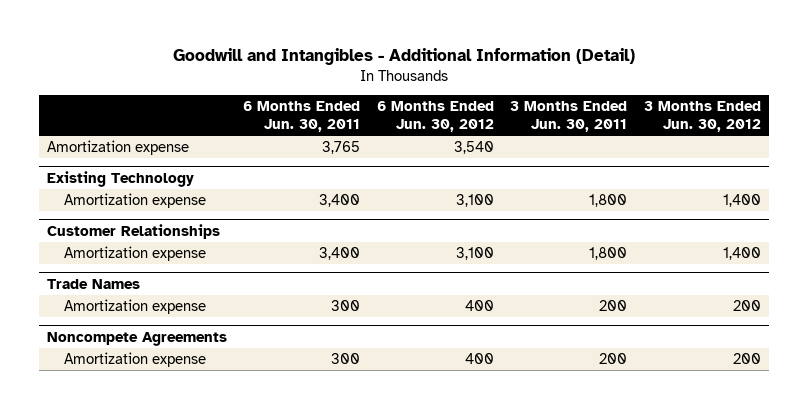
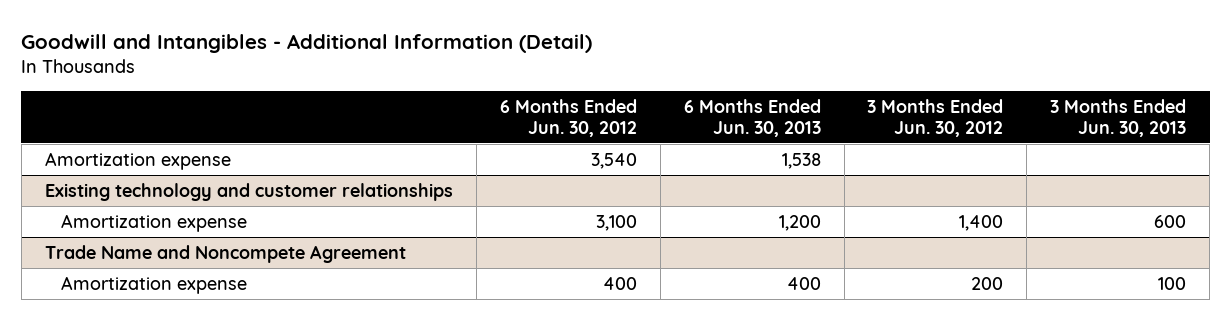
- | 6 Months Ended Jun. 30, 2011 | 6 Months Ended Jun. 30, 2012 | 3 Months Ended Jun. 30, 2011 | 3 Months Ended Jun. 30, 2012
+ | 6 Months Ended Jun. 30, 2012 | 6 Months Ended Jun. 30, 2013 | 3 Months Ended Jun. 30, 2012 | 3 Months Ended Jun. 30, 2013
- Existing Technology
- Amortization expense | 3,400 | 3,100 | 1,800 | 1,400
- Customer Relationships
+ Existing technology and customer relationships
- Trade Names
- Amortization expense | 300 | 400 | 200 | 200
- Noncompete Agreements
+ Trade Name and Noncompete Agreement

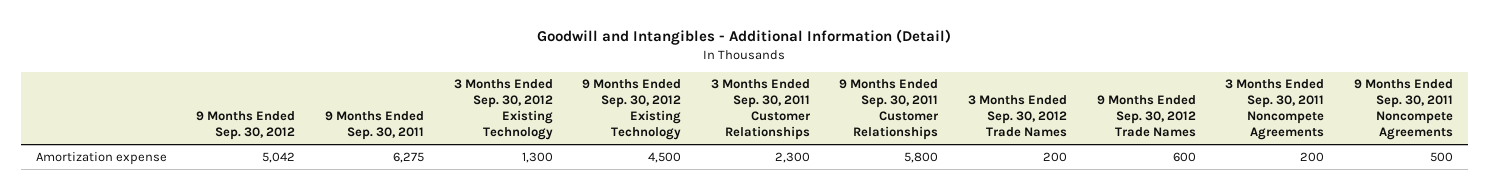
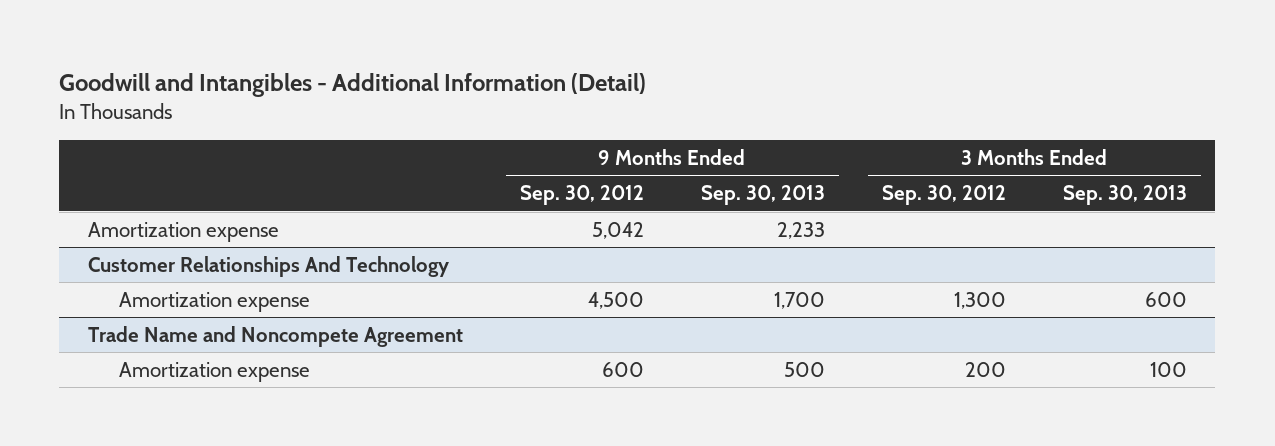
- | 9 Months Ended Sep. 30, 2012 | 9 Months Ended Sep. 30, 2011 | 3 Months Ended Sep. 30, 2012 Existing Technology | 9 Months Ended Sep. 30, 2012 Existing Technology | 3 Months Ended Sep. 30, 2011 Customer Relationships | 9 Months Ended Sep. 30, 2011 Customer Relationships | 3 Months Ended Sep. 30, 2012 Trade Names | 9 Months Ended Sep. 30, 2012 Trade Names | 3 Months Ended Sep. 30, 2011 Noncompete Agreements | 9 Months Ended Sep. 30, 2011 Noncompete Agreements
+ | 9 Months Ended Sep. 30, 2012 | 9 Months Ended Sep. 30, 2013 | 3 Months Ended Sep. 30, 2012 | 3 Months Ended Sep. 30, 2013
+ Customer Relationships And Technology
+ Amortization expense | 4,500 | 1,700 | 1,300 | 600
+ Trade Name and Noncompete Agreement
+ Amortization expense | 600 | 500 | 200 | 100

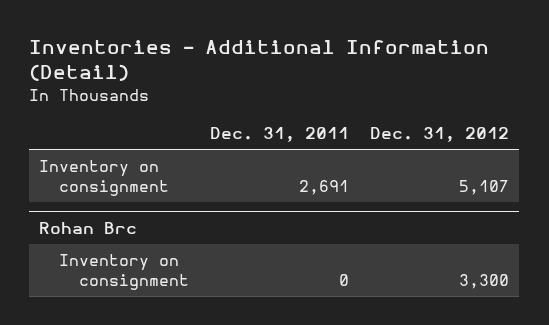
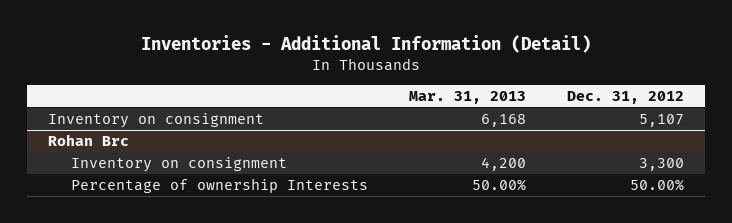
- | Dec. 31, 2011 | Dec. 31, 2012
+ | Mar. 31, 2013 | Dec. 31, 2012
@ Rohan Brc
+ Percentage of ownership Interests | 50.00% | 50.00%

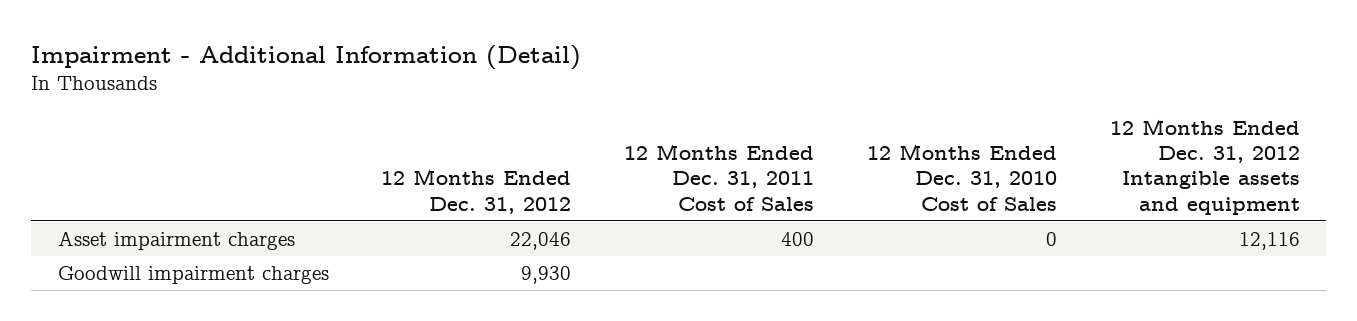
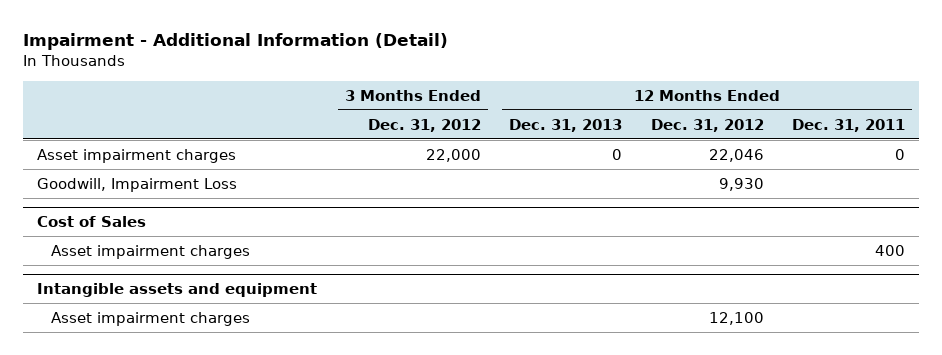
- | 12 Months Ended Dec. 31, 2012 | 12 Months Ended Dec. 31, 2011 Cost of Sales | 12 Months Ended Dec. 31, 2010 Cost of Sales | 12 Months Ended Dec. 31, 2012 Intangible assets and equipment
+ | 3 Months Ended Dec. 31, 2012 | 12 Months Ended Dec. 31, 2013 | 12 Months Ended Dec. 31, 2012 | 12 Months Ended Dec. 31, 2011
- Goodwill impairment charges | 9,930 | | |
+ Goodwill, Impairment Loss | | | 9,930 |
+ Cost of Sales
+ Asset impairment charges | | | | 400
+ Intangible assets and equipment
+ Asset impairment charges | | | 12,100 |

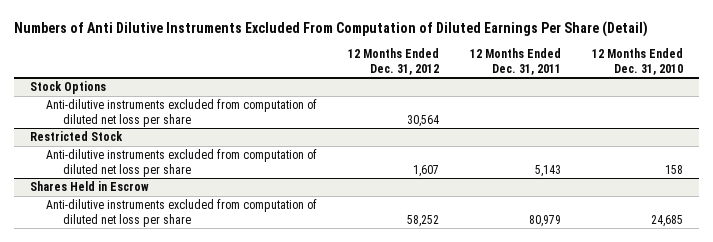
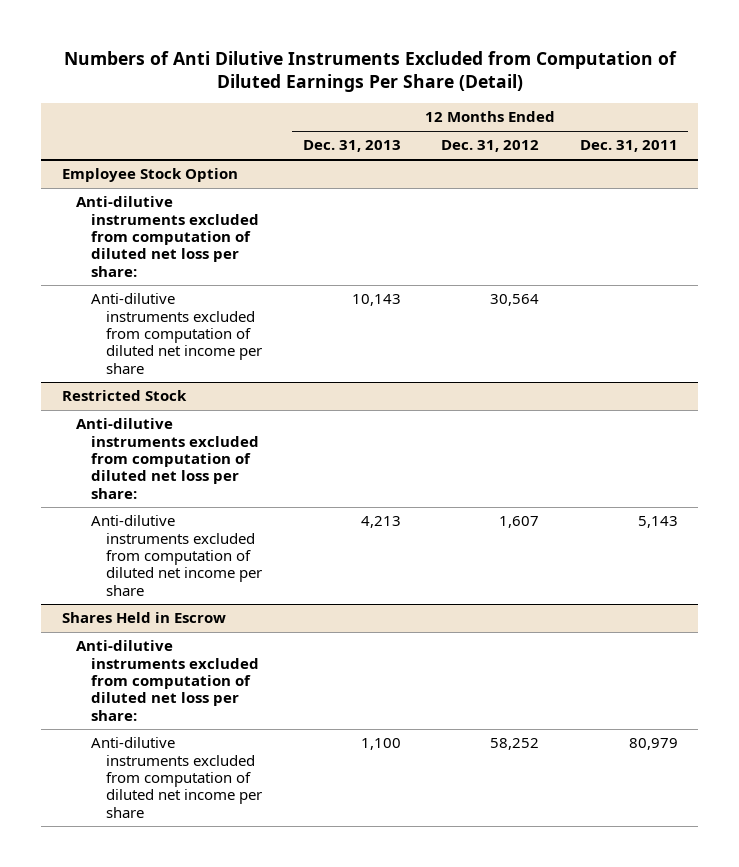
- Numbers of Anti Dilutive Instruments Excluded From Computation of Diluted Earnings Per Share (Detail)
+ Numbers of Anti Dilutive Instruments Excluded from Computation of Diluted Earnings Per Share (Detail)
- | 12 Months Ended Dec. 31, 2012 | 12 Months Ended Dec. 31, 2011 | 12 Months Ended Dec. 31, 2010
+ | 12 Months Ended Dec. 31, 2013 | 12 Months Ended Dec. 31, 2012 | 12 Months Ended Dec. 31, 2011
- Stock Options
- Anti-dilutive instruments excluded from computation of diluted net loss per share | 30,564 | |
+ Employee Stock Option
+ Anti-dilutive instruments excluded from computation of diluted net loss per share:
+ Anti-dilutive instruments excluded from computation of diluted net income per share | 10,143 | 30,564 |
@ Restricted Stock
- Anti-dilutive instruments excluded from computation of diluted net loss per share | 1,607 | 5,143 | 158
+ Anti-dilutive instruments excluded from computation of diluted net loss per share:
+ Anti-dilutive instruments excluded from computation of diluted net income per share | 4,213 | 1,607 | 5,143
@ Shares Held in Escrow
- Anti-dilutive instruments excluded from computation of diluted net loss per share | 58,252 | 80,979 | 24,685
+ Anti-dilutive instruments excluded from computation of diluted net loss per share:
+ Anti-dilutive instruments excluded from computation of diluted net income per share | 1,100 | 58,252 | 80,979

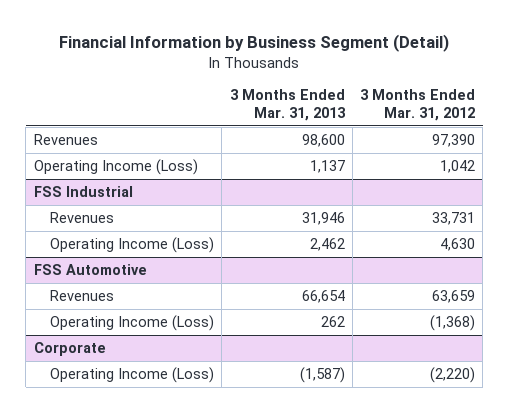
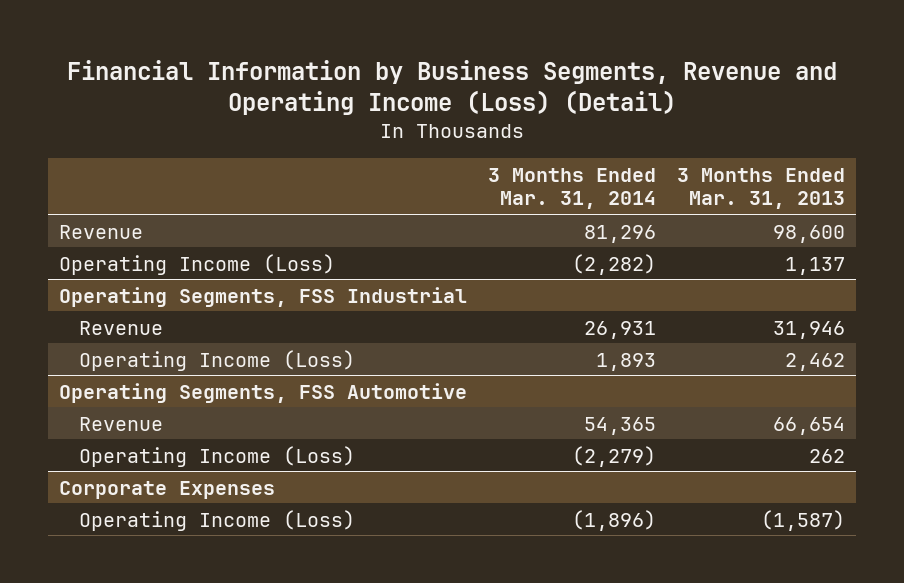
- Financial Information by Business Segment (Detail)
+ Financial Information by Business Segments, Revenue and Operating Income (Loss) (Detail)
- | 3 Months Ended Mar. 31, 2013 | 3 Months Ended Mar. 31, 2012
+ | 3 Months Ended Mar. 31, 2014 | 3 Months Ended Mar. 31, 2013
- Revenues | 98,600 | 97,390
+ Revenue | 81,296 | 98,600
- FSS Industrial
- Revenues | 31,946 | 33,731
+ Operating Segments, FSS Industrial
+ Revenue | 26,931 | 31,946
- FSS Automotive
- Revenues | 66,654 | 63,659
+ Operating Segments, FSS Automotive
+ Revenue | 54,365 | 66,654
- Corporate
+ Corporate Expenses

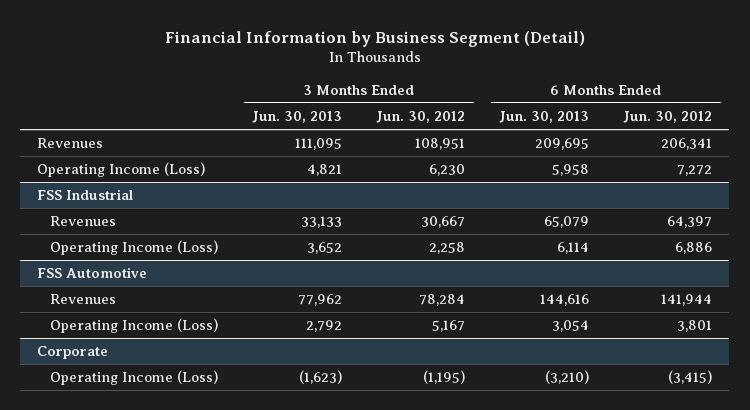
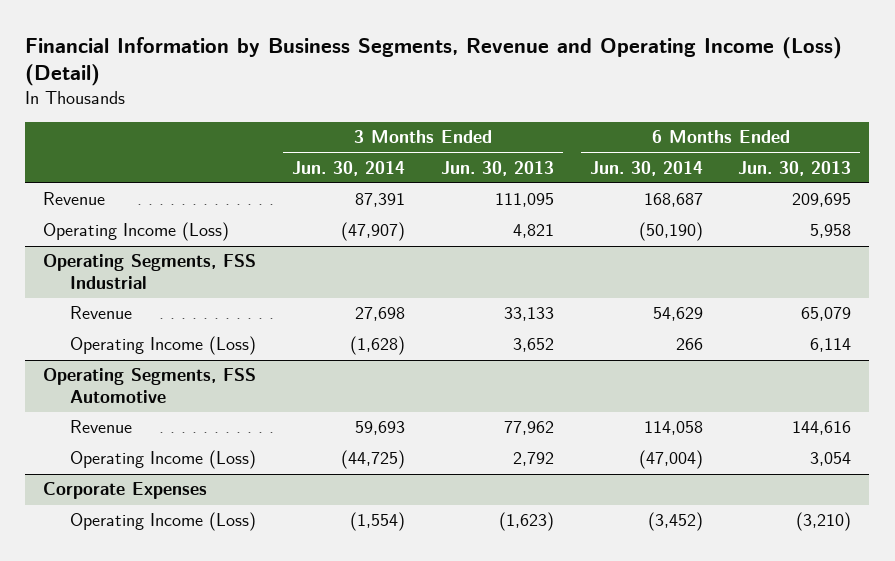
- Financial Information by Business Segment (Detail)
+ Financial Information by Business Segments, Revenue and Operating Income (Loss) (Detail)
- | 3 Months Ended Jun. 30, 2013 | 3 Months Ended Jun. 30, 2012 | 6 Months Ended Jun. 30, 2013 | 6 Months Ended Jun. 30, 2012
+ | 3 Months Ended Jun. 30, 2014 | 3 Months Ended Jun. 30, 2013 | 6 Months Ended Jun. 30, 2014 | 6 Months Ended Jun. 30, 2013
- Revenues | 111,095 | 108,951 | 209,695 | 206,341
+ Revenue | 87,391 | 111,095 | 168,687 | 209,695
- FSS Industrial
- Revenues | 33,133 | 30,667 | 65,079 | 64,397
+ Operating Segments, FSS Industrial
+ Revenue | 27,698 | 33,133 | 54,629 | 65,079
- FSS Automotive
- Revenues | 77,962 | 78,284 | 144,616 | 141,944
+ Operating Segments, FSS Automotive
+ Revenue | 59,693 | 77,962 | 114,058 | 144,616
- Corporate
+ Corporate Expenses

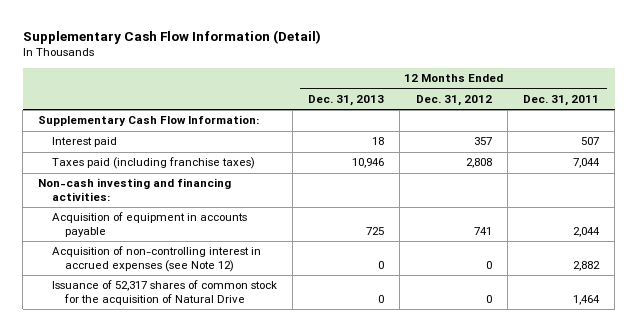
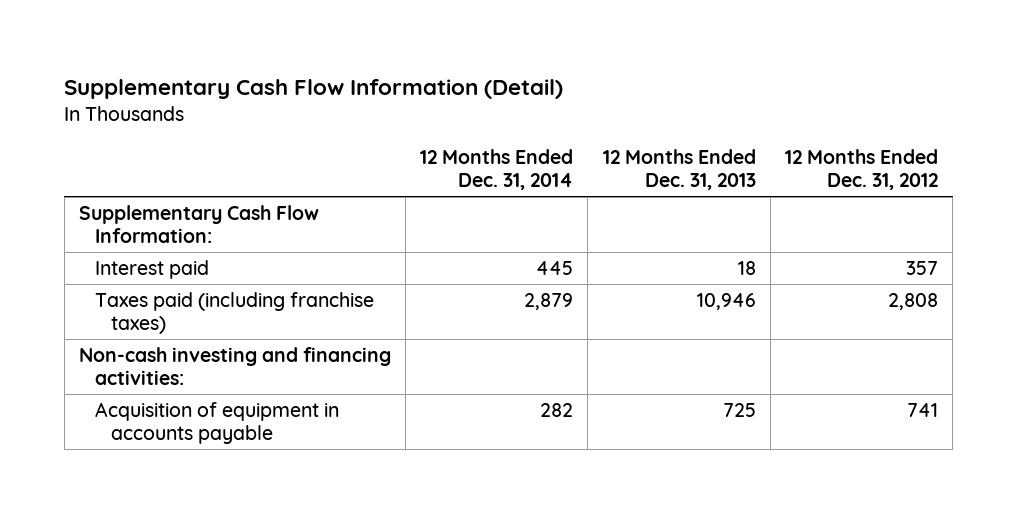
- | 12 Months Ended Dec. 31, 2013 | 12 Months Ended Dec. 31, 2012 | 12 Months Ended Dec. 31, 2011
+ | 12 Months Ended Dec. 31, 2014 | 12 Months Ended Dec. 31, 2013 | 12 Months Ended Dec. 31, 2012
- Acquisition of non-controlling interest in accrued expenses (see Note 12) | 0 | 0 | 2,882
- Issuance of 52,317 shares of common stock for the acquisition of Natural Drive | 0 | 0 | 1,464

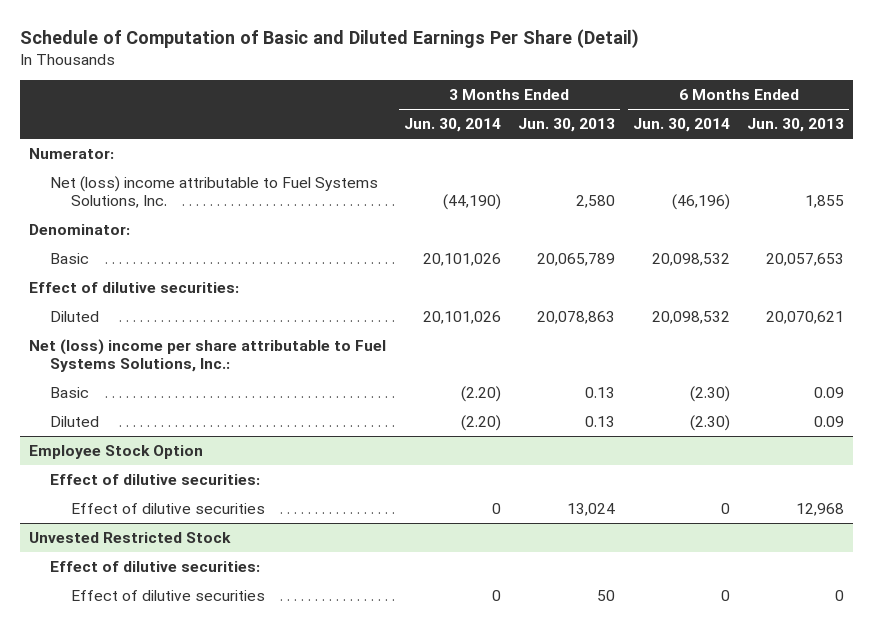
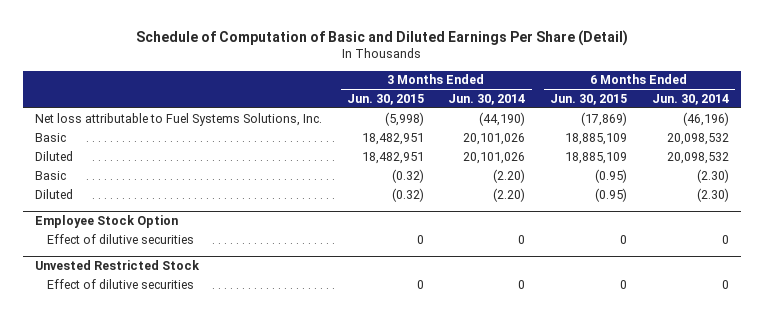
- | 3 Months Ended Jun. 30, 2014 | 3 Months Ended Jun. 30, 2013 | 6 Months Ended Jun. 30, 2014 | 6 Months Ended Jun. 30, 2013
+ | 3 Months Ended Jun. 30, 2015 | 3 Months Ended Jun. 30, 2014 | 6 Months Ended Jun. 30, 2015 | 6 Months Ended Jun. 30, 2014
- Numerator:
- Net (loss) income attributable to Fuel Systems Solutions, Inc. | (44,190) | 2,580 | (46,196) | 1,855
- Denominator:
+ Net loss attributable to Fuel Systems Solutions, Inc. | (5,998) | (44,190) | (17,869) | (46,196)
- Effect of dilutive securities:
- Net (loss) income per share attributable to Fuel Systems Solutions, Inc.:
@ Employee Stock Option
- Effect of dilutive securities:
@ Unvested Restricted Stock
- Effect of dilutive securities:

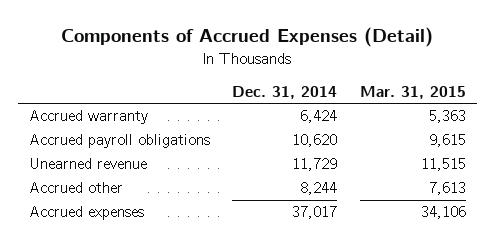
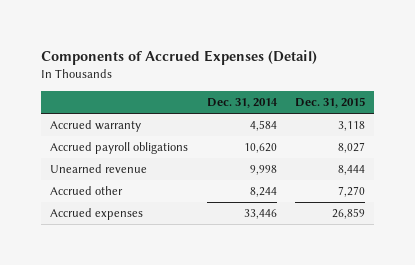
- | Dec. 31, 2014 | Mar. 31, 2015
+ | Dec. 31, 2014 | Dec. 31, 2015
- Accrued warranty | 6,424 | 5,363
+ Accrued warranty | 4,584 | 3,118
- Unearned revenue | 11,729 | 11,515
+ Unearned revenue | 9,998 | 8,444
- Accrued expenses | 37,017 | 34,106
+ Accrued expenses | 33,446 | 26,859

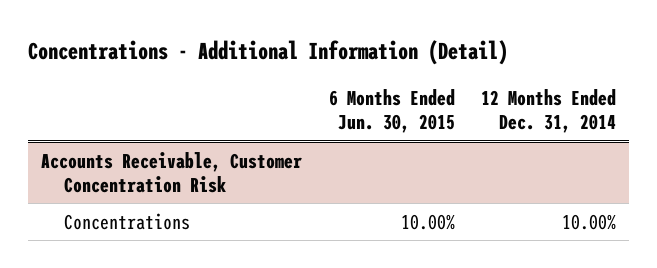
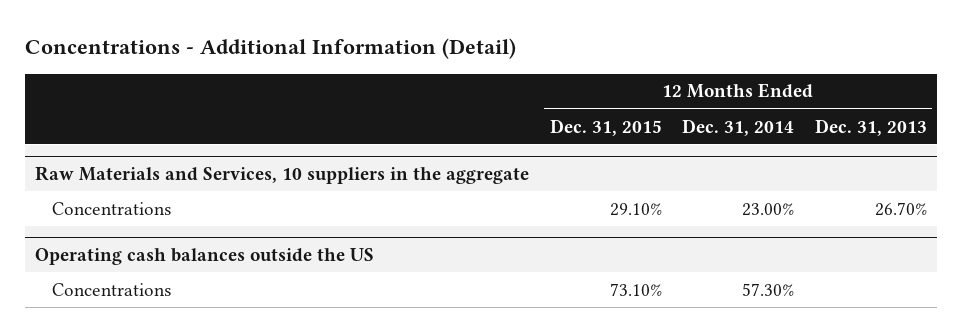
- | 6 Months Ended Jun. 30, 2015 | 12 Months Ended Dec. 31, 2014
+ | 12 Months Ended Dec. 31, 2015 | 12 Months Ended Dec. 31, 2014 | 12 Months Ended Dec. 31, 2013
- Accounts Receivable, Customer Concentration Risk
- Concentrations | 10.00% | 10.00%
+ Raw Materials and Services, 10 suppliers in the aggregate
+ Concentrations | 29.10% | 23.00% | 26.70%
+ Operating cash balances outside the US
+ Concentrations | 73.10% | 57.30% |

